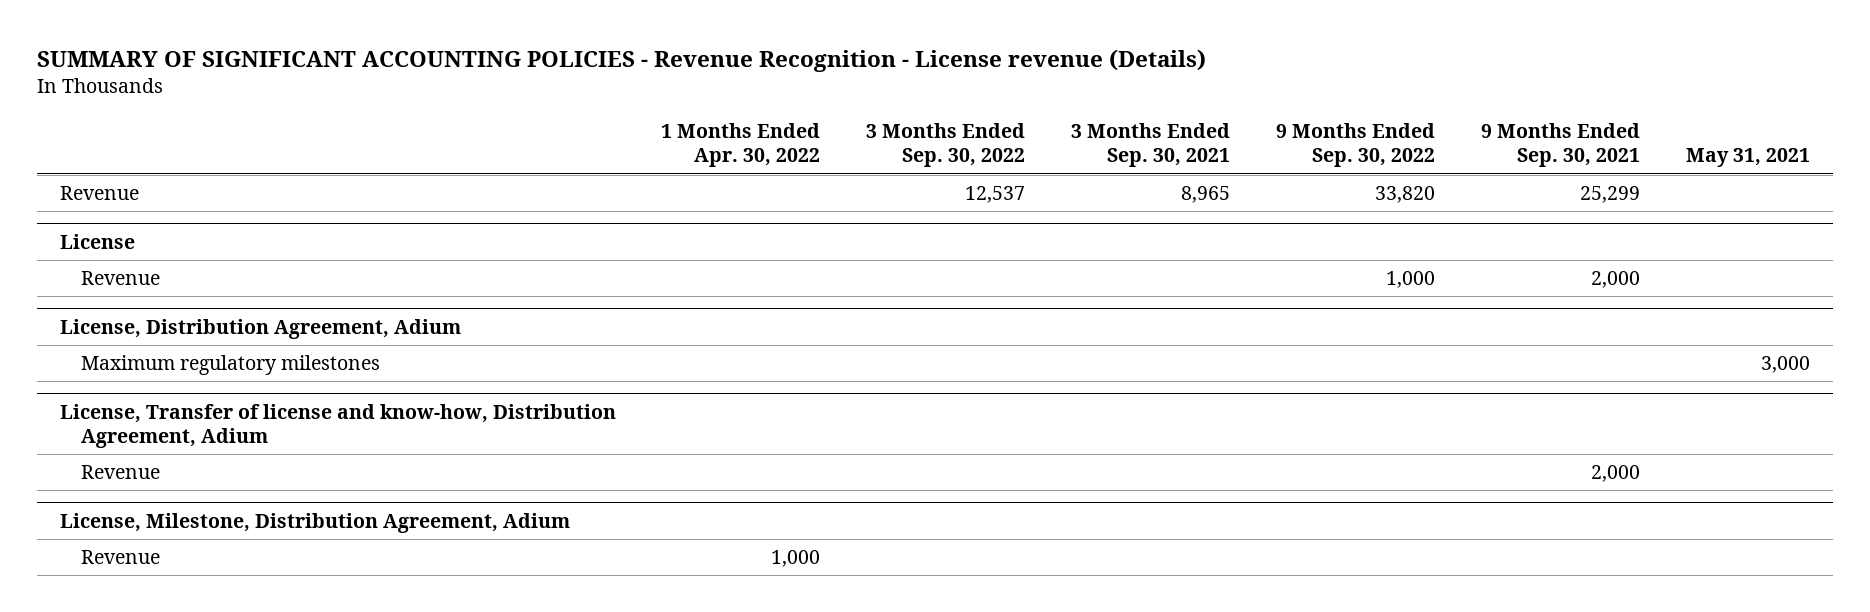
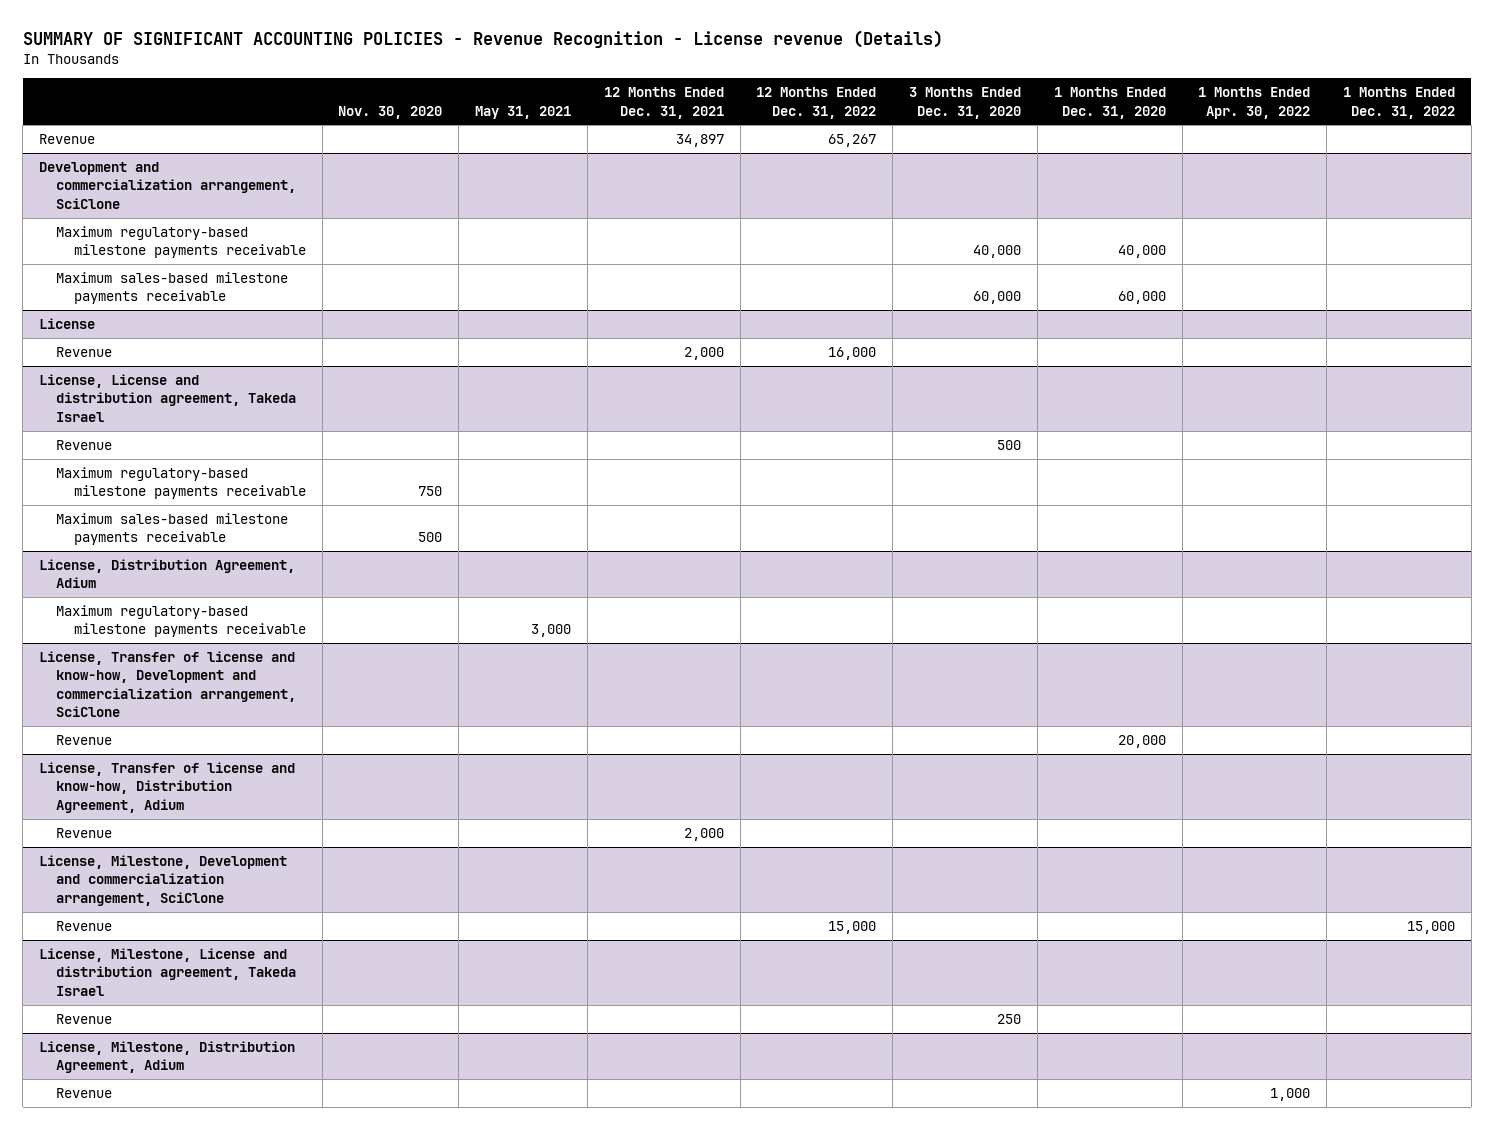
- | 1 Months Ended Apr. 30, 2022 | 3 Months Ended Sep. 30, 2022 | 3 Months Ended Sep. 30, 2021 | 9 Months Ended Sep. 30, 2022 | 9 Months Ended Sep. 30, 2021 | May 31, 2021
+ | Nov. 30, 2020 | May 31, 2021 | 12 Months Ended Dec. 31, 2021 | 12 Months Ended Dec. 31, 2022 | 3 Months Ended Dec. 31, 2020 | 1 Months Ended Dec. 31, 2020 | 1 Months Ended Apr. 30, 2022 | 1 Months Ended Dec. 31, 2022
+ Development and commercialization arrangement, SciClone
+ Maximum regulatory-based milestone payments receivable | | | | | 40,000 | 40,000 | |
+ Maximum sales-based milestone payments receivable | | | | | 60,000 | 60,000 | |
+ License, License and distribution agreement, Takeda Israel
+ Revenue | | | | | 500 | | |
+ Maximum regulatory-based milestone payments receivable | 750 | | | | | | |
+ Maximum sales-based milestone payments receivable | 500 | | | | | | |
@ License, Distribution Agreement, Adium
- Maximum regulatory milestones | | | | | | 3,000
+ Maximum regulatory-based milestone payments receivable | | 3,000 | | | | | |
+ License, Transfer of license and know-how, Development and commercialization arrangement, SciClone
+ Revenue | | | | | | 20,000 | |
+ License, Milestone, Development and commercialization arrangement, SciClone
+ Revenue | | | | 15,000 | | | | 15,000
+ License, Milestone, License and distribution agreement, Takeda Israel
+ Revenue | | | | | 250 | | |

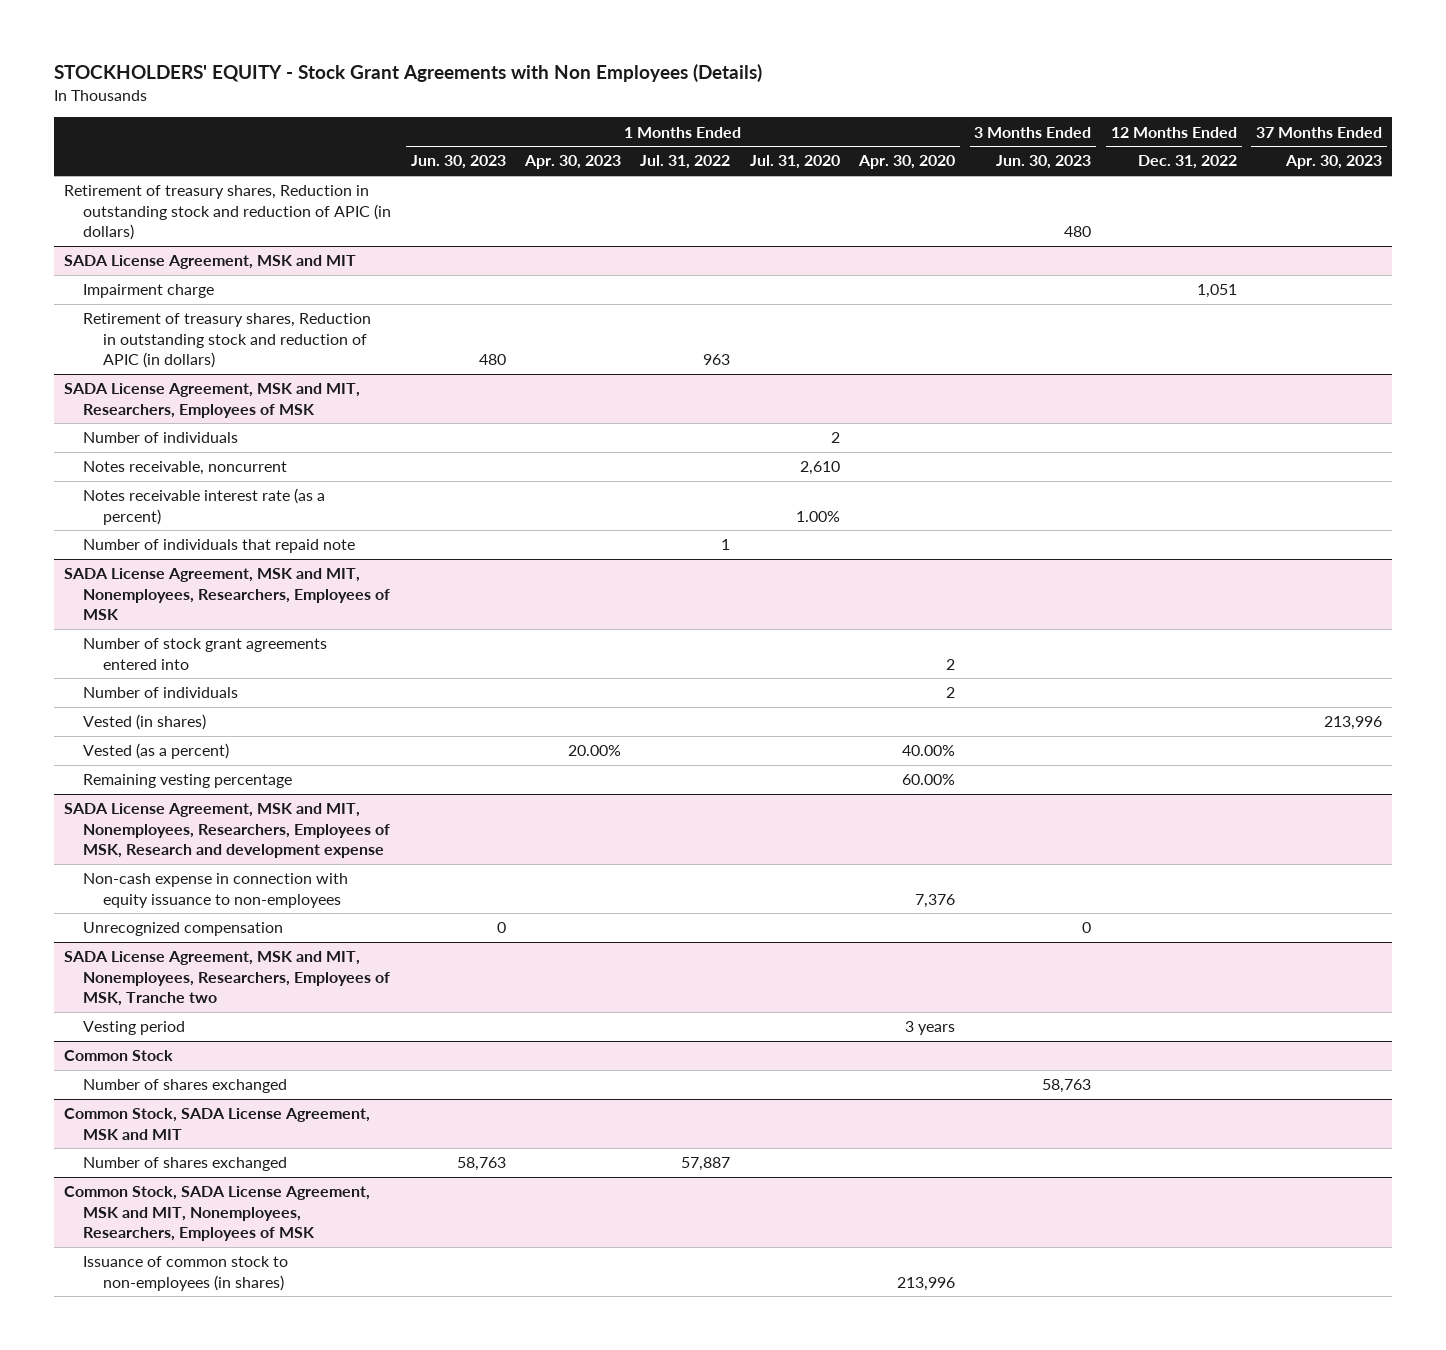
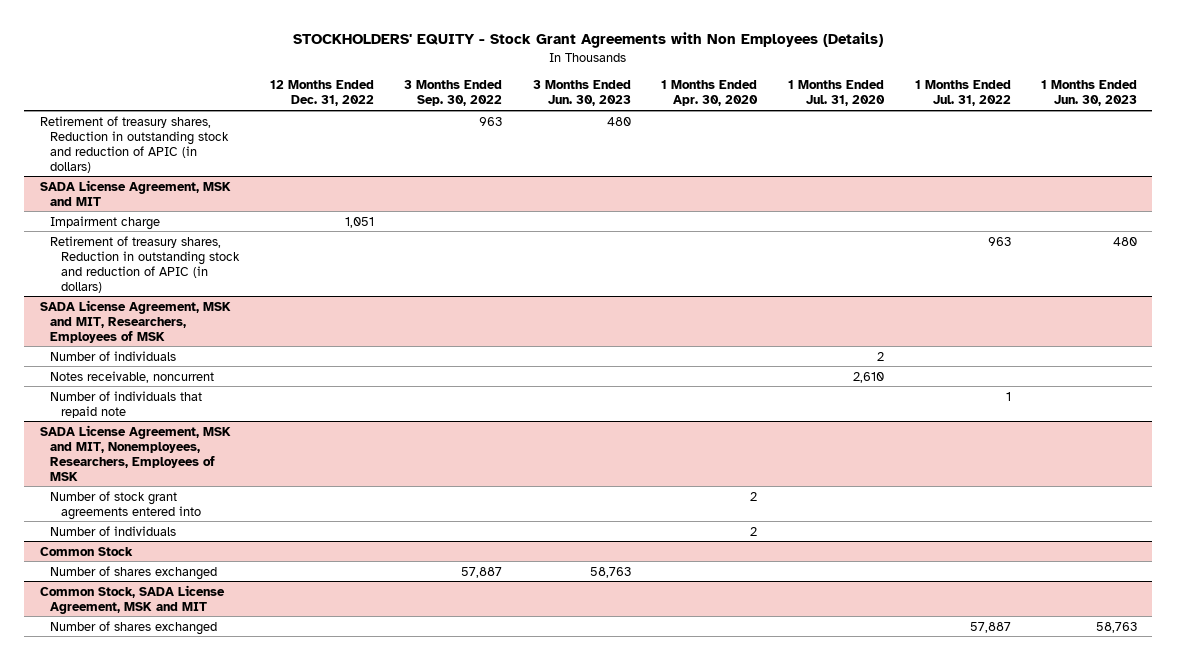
- | 1 Months Ended Jun. 30, 2023 | 1 Months Ended Apr. 30, 2023 | 1 Months Ended Jul. 31, 2022 | 1 Months Ended Jul. 31, 2020 | 1 Months Ended Apr. 30, 2020 | 3 Months Ended Jun. 30, 2023 | 12 Months Ended Dec. 31, 2022 | 37 Months Ended Apr. 30, 2023
+ | 12 Months Ended Dec. 31, 2022 | 3 Months Ended Sep. 30, 2022 | 3 Months Ended Jun. 30, 2023 | 1 Months Ended Apr. 30, 2020 | 1 Months Ended Jul. 31, 2020 | 1 Months Ended Jul. 31, 2022 | 1 Months Ended Jun. 30, 2023
@ SADA License Agreement, MSK and MIT, Researchers, Employees of MSK
- Notes receivable interest rate (as a percent) | | | | 1.00% | | | |
@ SADA License Agreement, MSK and MIT, Nonemployees, Researchers, Employees of MSK
- Vested (in shares) | | | | | | | | 213,996
- Vested (as a percent) | | 20.00% | | | 40.00% | | |
- Remaining vesting percentage | | | | | 60.00% | | |
- SADA License Agreement, MSK and MIT, Nonemployees, Researchers, Employees of MSK, Research and development expense
- Non-cash expense in connection with equity issuance to non-employees | | | | | 7,376 | | |
- Unrecognized compensation | 0 | | | | | 0 | |
- SADA License Agreement, MSK and MIT, Nonemployees, Researchers, Employees of MSK, Tranche two
- Vesting period | | | | | 3 years | | |
- Common Stock, SADA License Agreement, MSK and MIT, Nonemployees, Researchers, Employees of MSK
- Issuance of common stock to non-employees (in shares) | | | | | 213,996 | | |

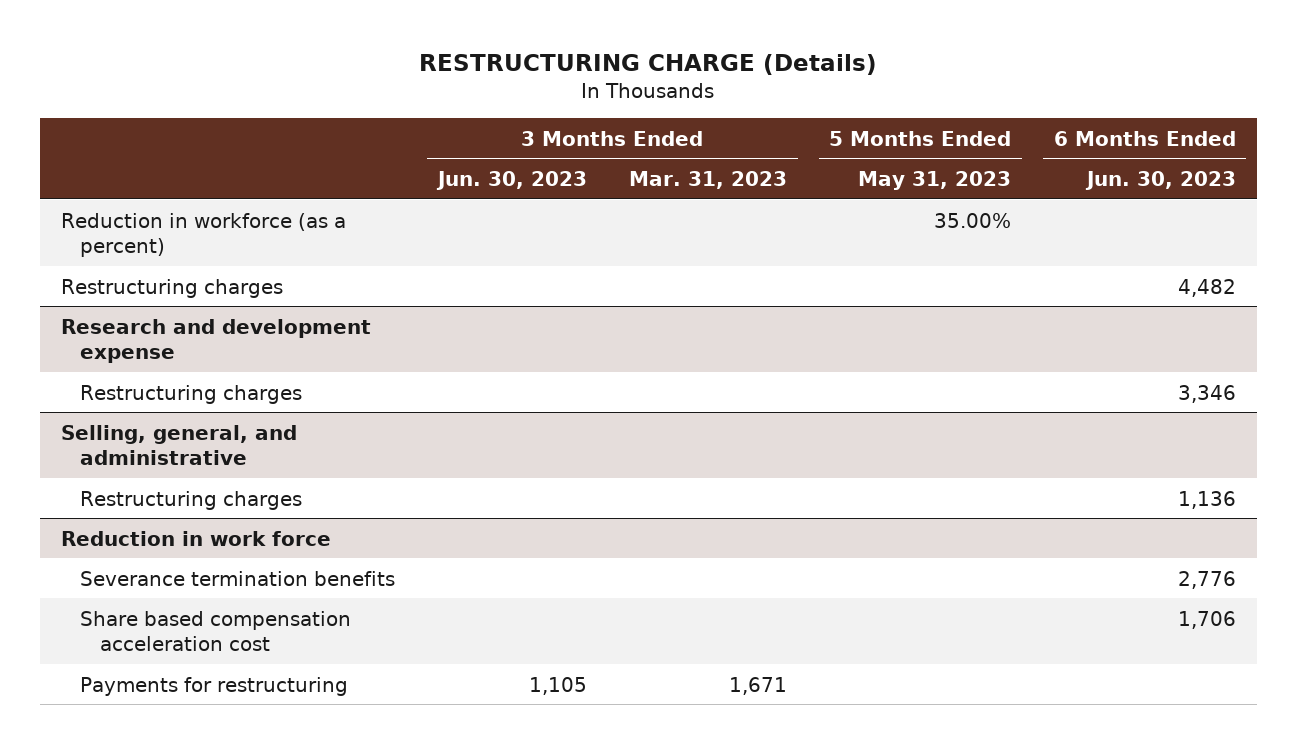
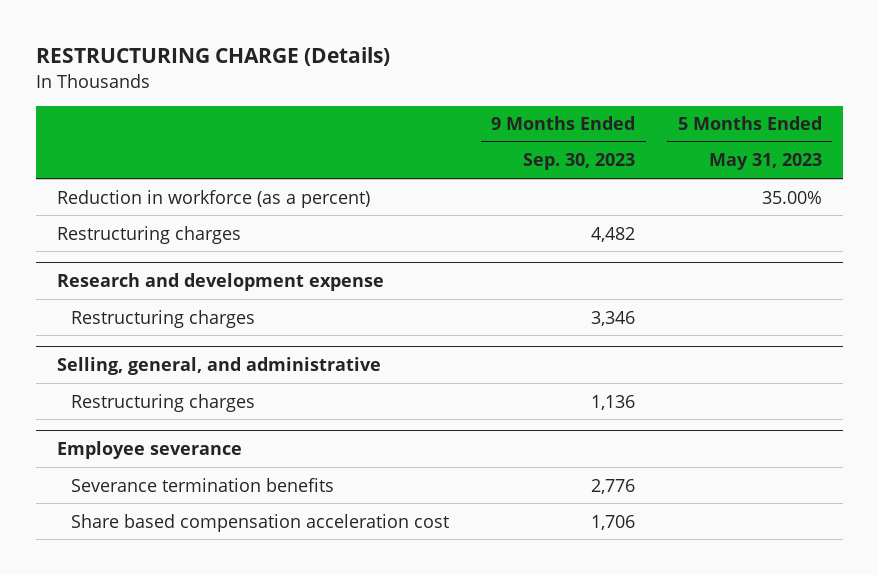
- | 3 Months Ended Jun. 30, 2023 | 3 Months Ended Mar. 31, 2023 | 5 Months Ended May 31, 2023 | 6 Months Ended Jun. 30, 2023
+ | 9 Months Ended Sep. 30, 2023 | 5 Months Ended May 31, 2023
- Reduction in work force
+ Employee severance
- Payments for restructuring | 1,105 | 1,671 | |

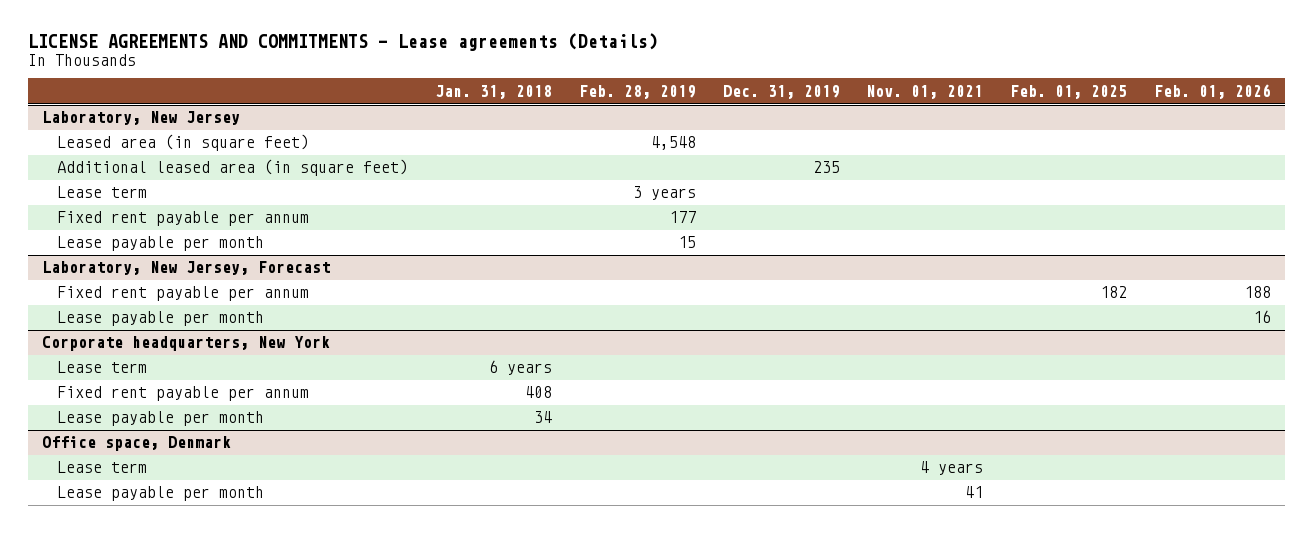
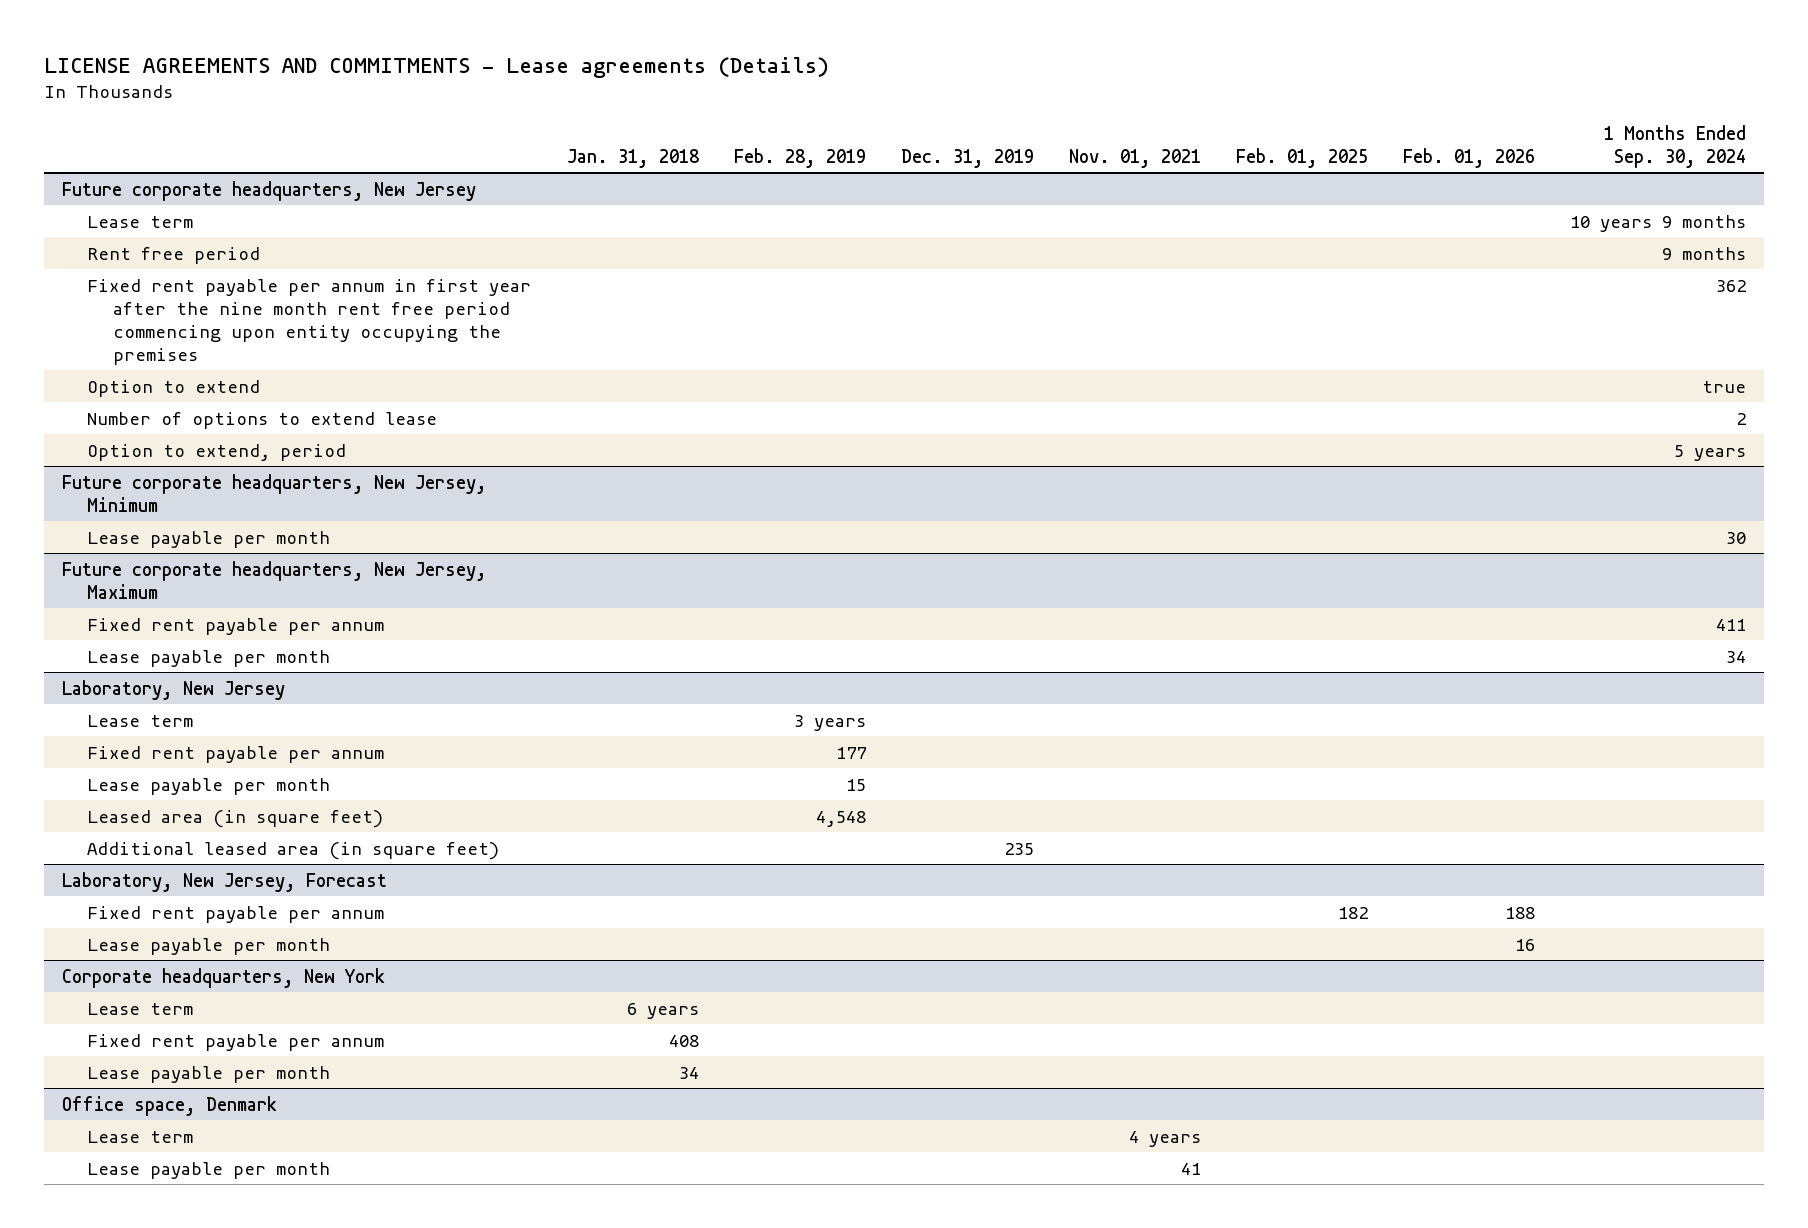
- | Jan. 31, 2018 | Feb. 28, 2019 | Dec. 31, 2019 | Nov. 01, 2021 | Feb. 01, 2025 | Feb. 01, 2026
+ | Jan. 31, 2018 | Feb. 28, 2019 | Dec. 31, 2019 | Nov. 01, 2021 | Feb. 01, 2025 | Feb. 01, 2026 | 1 Months Ended Sep. 30, 2024
+ Future corporate headquarters, New Jersey
+ Lease term | | | | | | | 10 years 9 months
+ Rent free period | | | | | | | 9 months
+ Fixed rent payable per annum in first year after the nine month rent free period commencing upon entity occupying the premises | | | | | | | 362
+ Option to extend | | | | | | | true
+ Number of options to extend lease | | | | | | | 2
+ Option to extend, period | | | | | | | 5 years
+ Future corporate headquarters, New Jersey, Minimum
+ Lease payable per month | | | | | | | 30
+ Future corporate headquarters, New Jersey, Maximum
+ Fixed rent payable per annum | | | | | | | 411
+ Lease payable per month | | | | | | | 34
@ Laboratory, New Jersey
moved down: Leased area (in square feet) | | 4,548 | | | | |
moved down: Additional leased area (in square feet) | | | 235 | | | |

